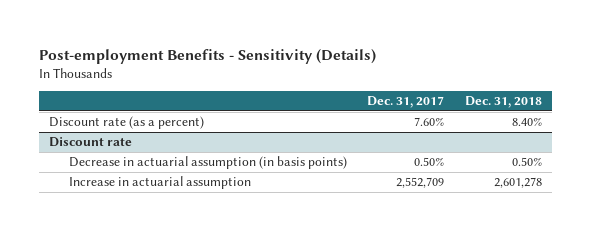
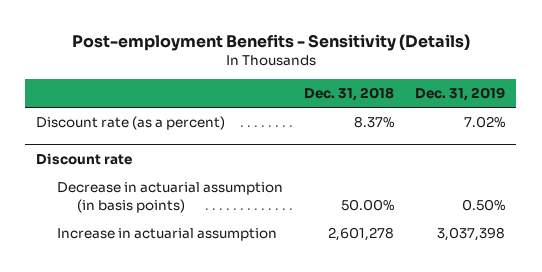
- | Dec. 31, 2017 | Dec. 31, 2018
+ | Dec. 31, 2018 | Dec. 31, 2019
- Discount rate (as a percent) | 7.60% | 8.40%
+ Discount rate (as a percent) | 8.37% | 7.02%
@ Discount rate
- Decrease in actuarial assumption (in basis points) | 0.50% | 0.50%
+ Decrease in actuarial assumption (in basis points) | 50.00% | 0.50%

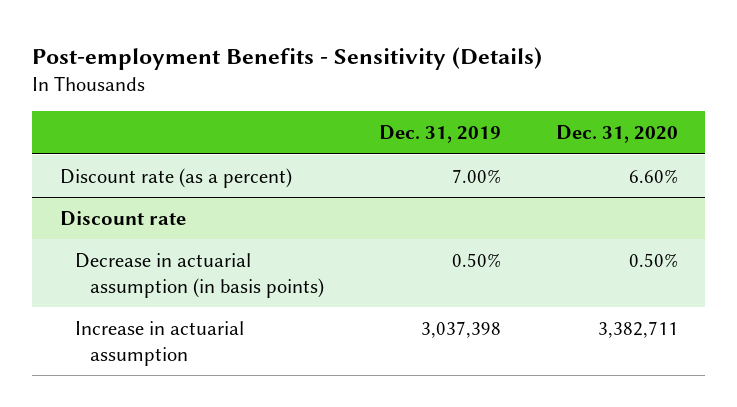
- | Dec. 31, 2018 | Dec. 31, 2019
+ | Dec. 31, 2019 | Dec. 31, 2020
- Discount rate (as a percent) | 8.37% | 7.02%
+ Discount rate (as a percent) | 7.00% | 6.60%

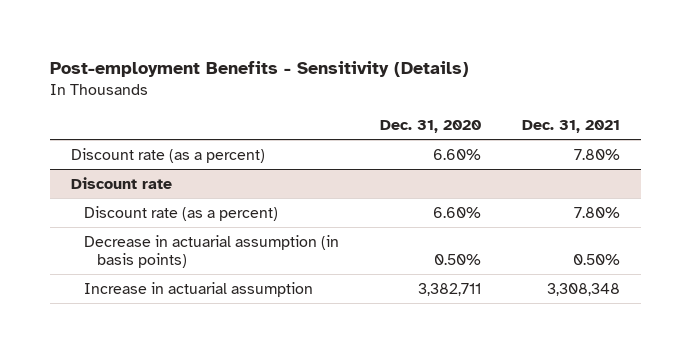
- | Dec. 31, 2019 | Dec. 31, 2020
+ | Dec. 31, 2020 | Dec. 31, 2021
@ Discount rate
+ Discount rate (as a percent) | 6.60% | 7.80%

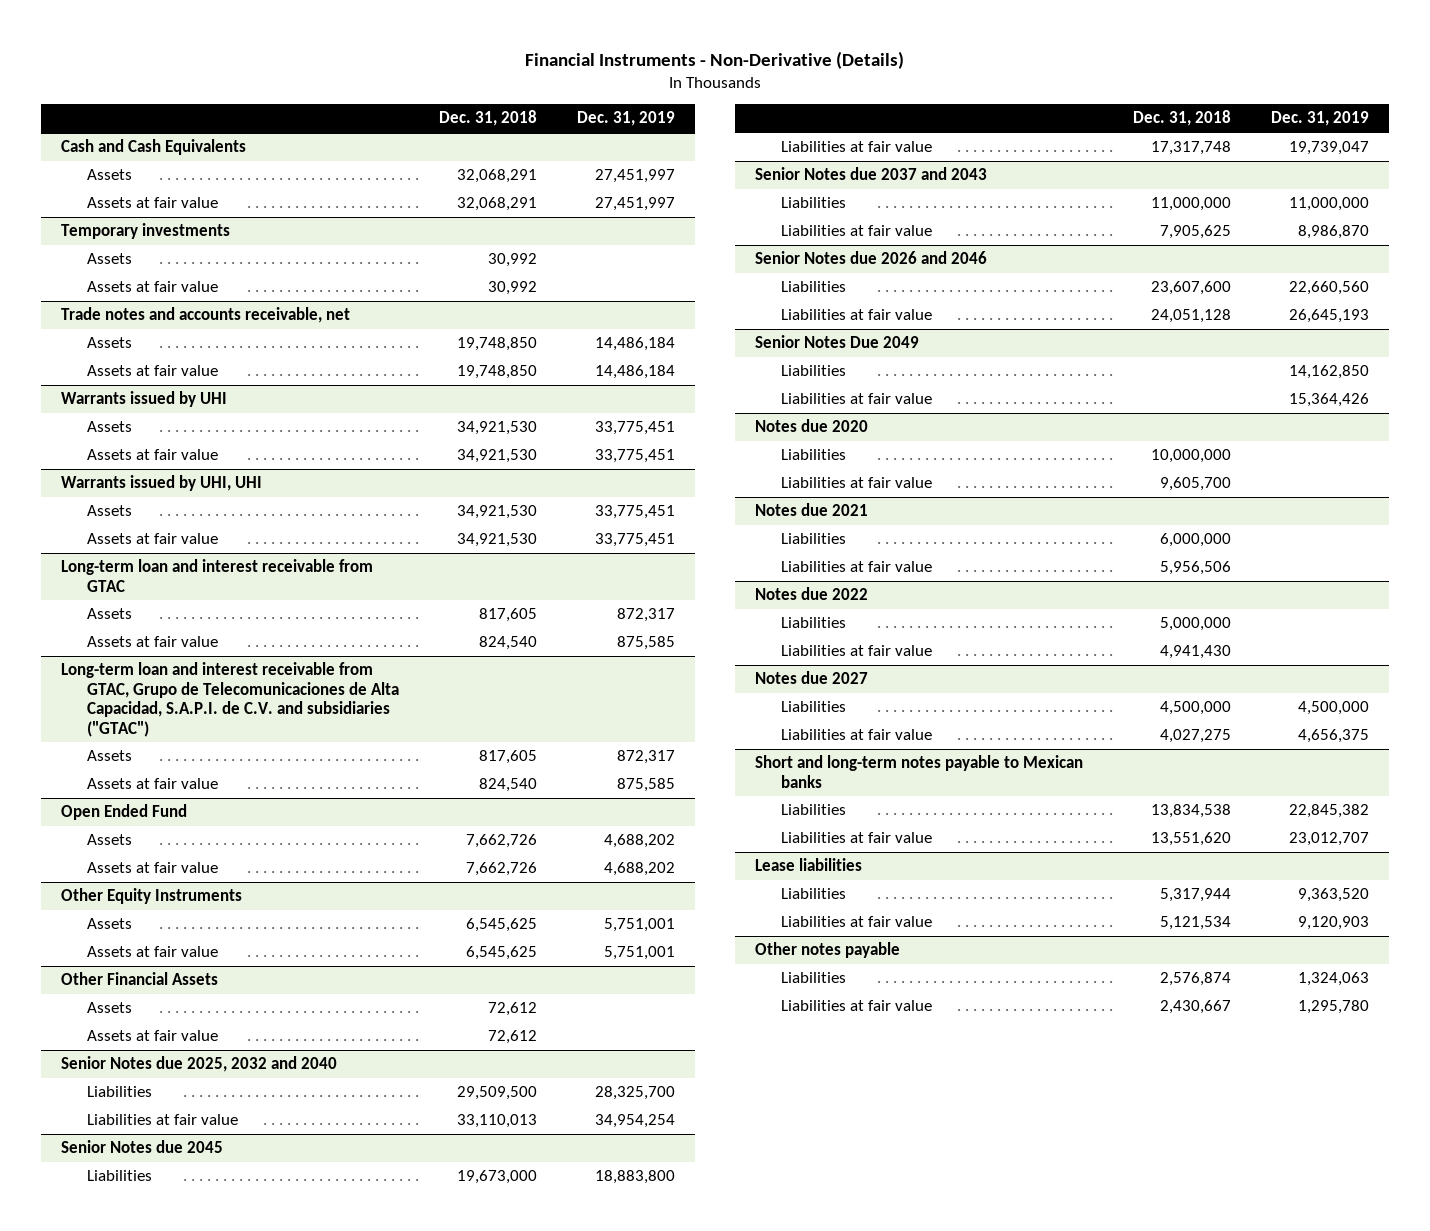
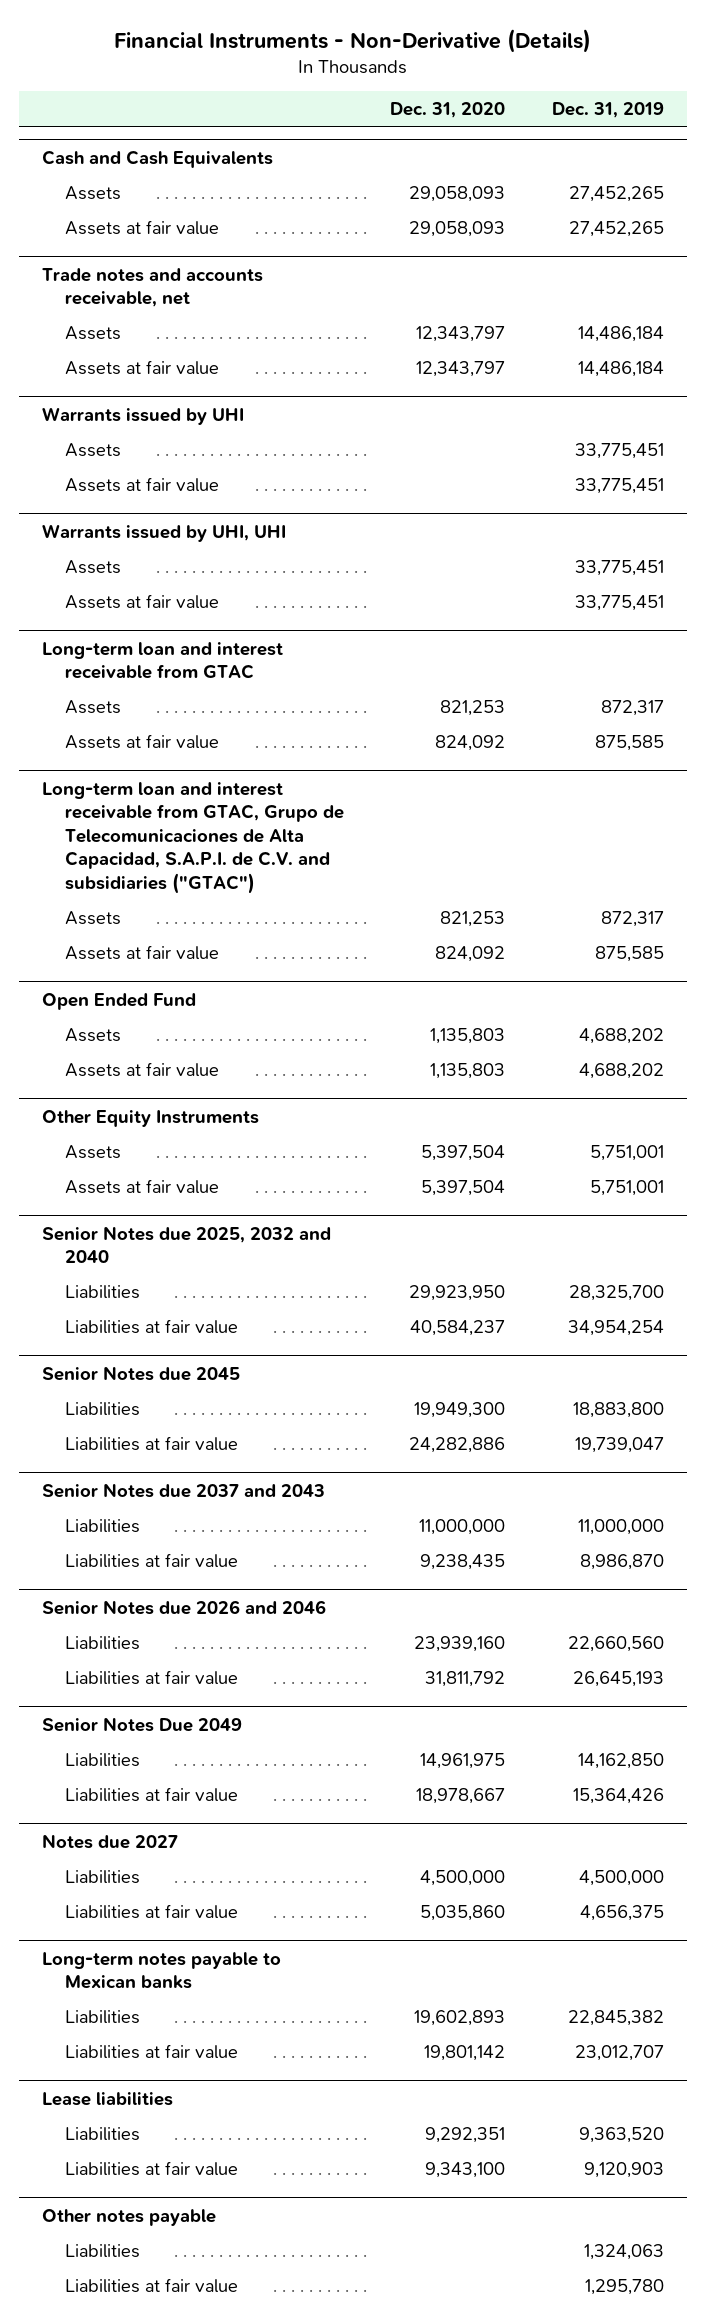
- | Dec. 31, 2018 | Dec. 31, 2019
+ | Dec. 31, 2020 | Dec. 31, 2019
@ Cash and Cash Equivalents
- Assets | 32,068,291 | 27,451,997
- Assets at fair value | 32,068,291 | 27,451,997
- Temporary investments
- Assets | 30,992 |
- Assets at fair value | 30,992 |
@ Cash and Cash Equivalents
+ Assets | 29,058,093 | 27,452,265
+ Assets at fair value | 29,058,093 | 27,452,265
- Other Financial Assets
- Assets | 72,612 |
- Assets at fair value | 72,612 |
- Notes due 2020
- Liabilities | 10,000,000 |
- Liabilities at fair value | 9,605,700 |
- Notes due 2021
- Liabilities | 6,000,000 |
- Liabilities at fair value | 5,956,506 |
- Notes due 2022
- Liabilities | 5,000,000 |
- Liabilities at fair value | 4,941,430 |
- Short and long-term notes payable to Mexican banks
+ Long-term notes payable to Mexican banks

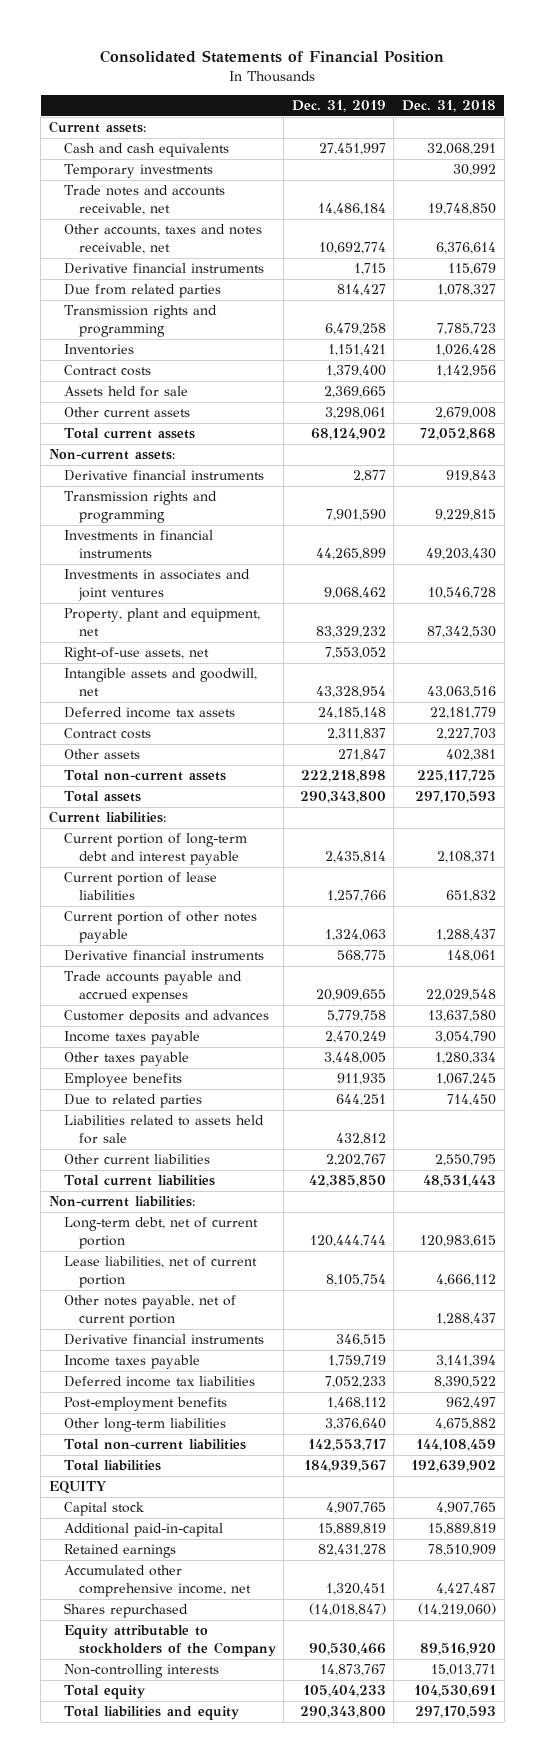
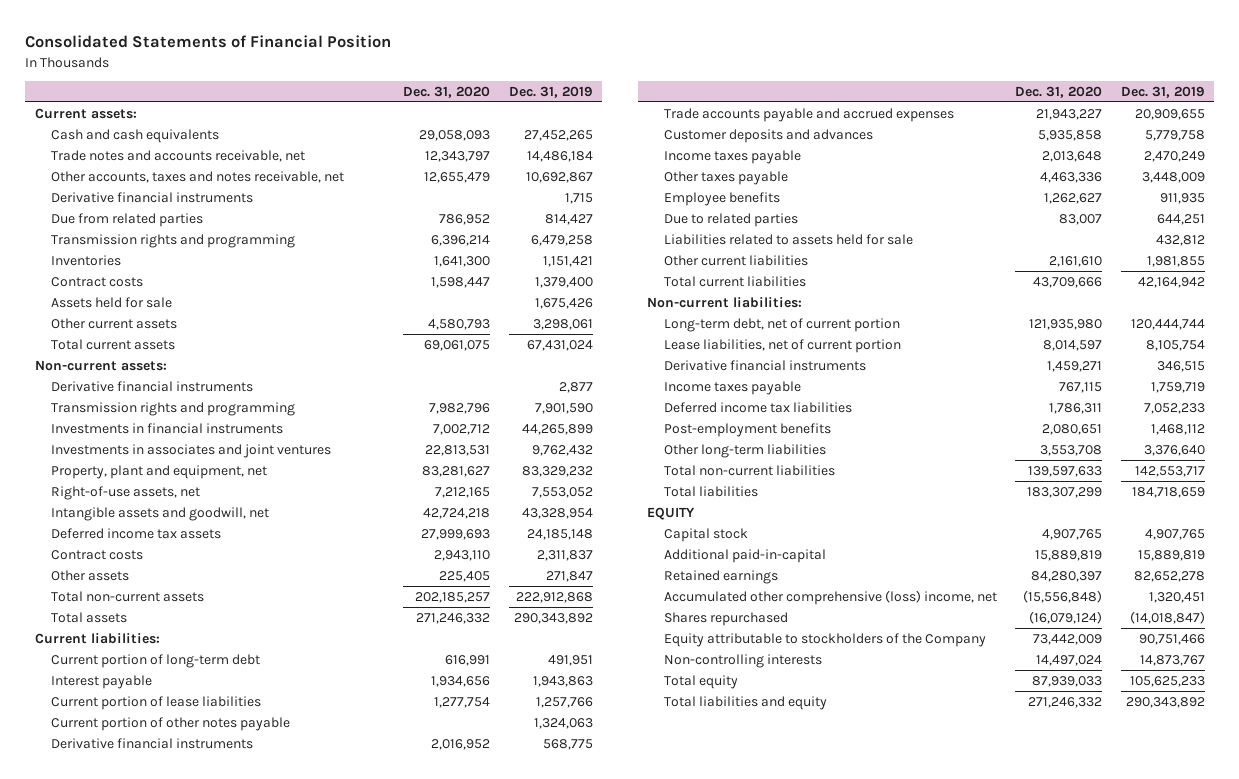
- | Dec. 31, 2019 | Dec. 31, 2018
+ | Dec. 31, 2020 | Dec. 31, 2019
- Cash and cash equivalents | 27,451,997 | 32,068,291
- Temporary investments | | 30,992
+ Cash and cash equivalents | 29,058,093 | 27,452,265
- Other accounts, taxes and notes receivable, net | 10,692,774 | 6,376,614
+ Other accounts, taxes and notes receivable, net | 12,655,479 | 10,692,867
- Assets held for sale | 2,369,665 |
+ Assets held for sale | | 1,675,426
- Total current assets | 68,124,902 | 72,052,868
+ Total current assets | 69,061,075 | 67,431,024
- Investments in associates and joint ventures | 9,068,462 | 10,546,728
+ Investments in associates and joint ventures | 22,813,531 | 9,762,432
- Total non-current assets | 222,218,898 | 225,117,725
- Total assets | 290,343,800 | 297,170,593
+ Total non-current assets | 202,185,257 | 222,912,868
+ Total assets | 271,246,332 | 290,343,892
- Current portion of long-term debt and interest payable | 2,435,814 | 2,108,371
+ Current portion of long-term debt | 616,991 | 491,951
+ Interest payable | 1,934,656 | 1,943,863
- Other taxes payable | 3,448,005 | 1,280,334
+ Other taxes payable | 4,463,336 | 3,448,009
- Other current liabilities | 2,202,767 | 2,550,795
- Total current liabilities | 42,385,850 | 48,531,443
+ Other current liabilities | 2,161,610 | 1,981,855
+ Total current liabilities | 43,709,666 | 42,164,942
- Other notes payable, net of current portion | | 1,288,437
- Total liabilities | 184,939,567 | 192,639,902
+ Total liabilities | 183,307,299 | 184,718,659
- Retained earnings | 82,431,278 | 78,510,909
- Accumulated other comprehensive income, net | 1,320,451 | 4,427,487
+ Retained earnings | 84,280,397 | 82,652,278
+ Accumulated other comprehensive (loss) income, net | (15,556,848) | 1,320,451
- Equity attributable to stockholders of the Company | 90,530,466 | 89,516,920
+ Equity attributable to stockholders of the Company | 73,442,009 | 90,751,466
- Total equity | 105,404,233 | 104,530,691
- Total liabilities and equity | 290,343,800 | 297,170,593
+ Total equity | 87,939,033 | 105,625,233
+ Total liabilities and equity | 271,246,332 | 290,343,892

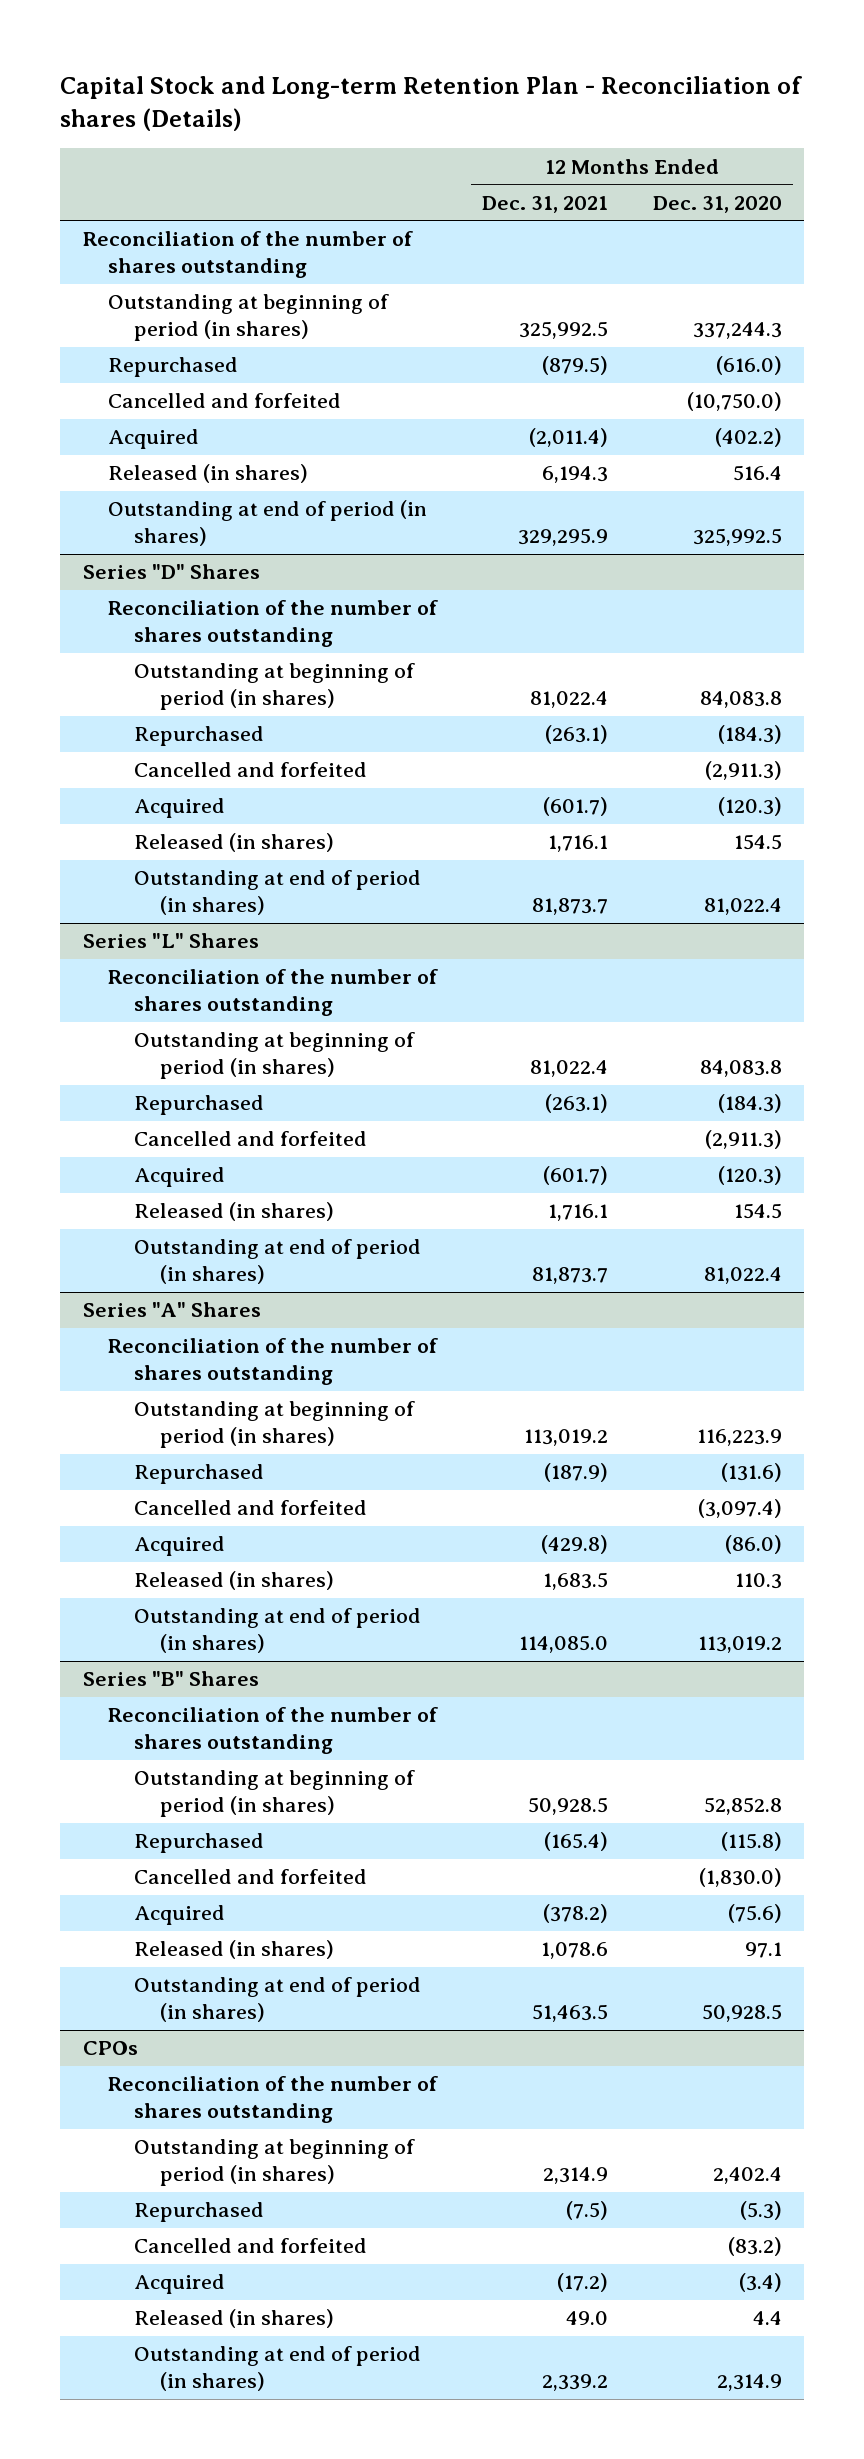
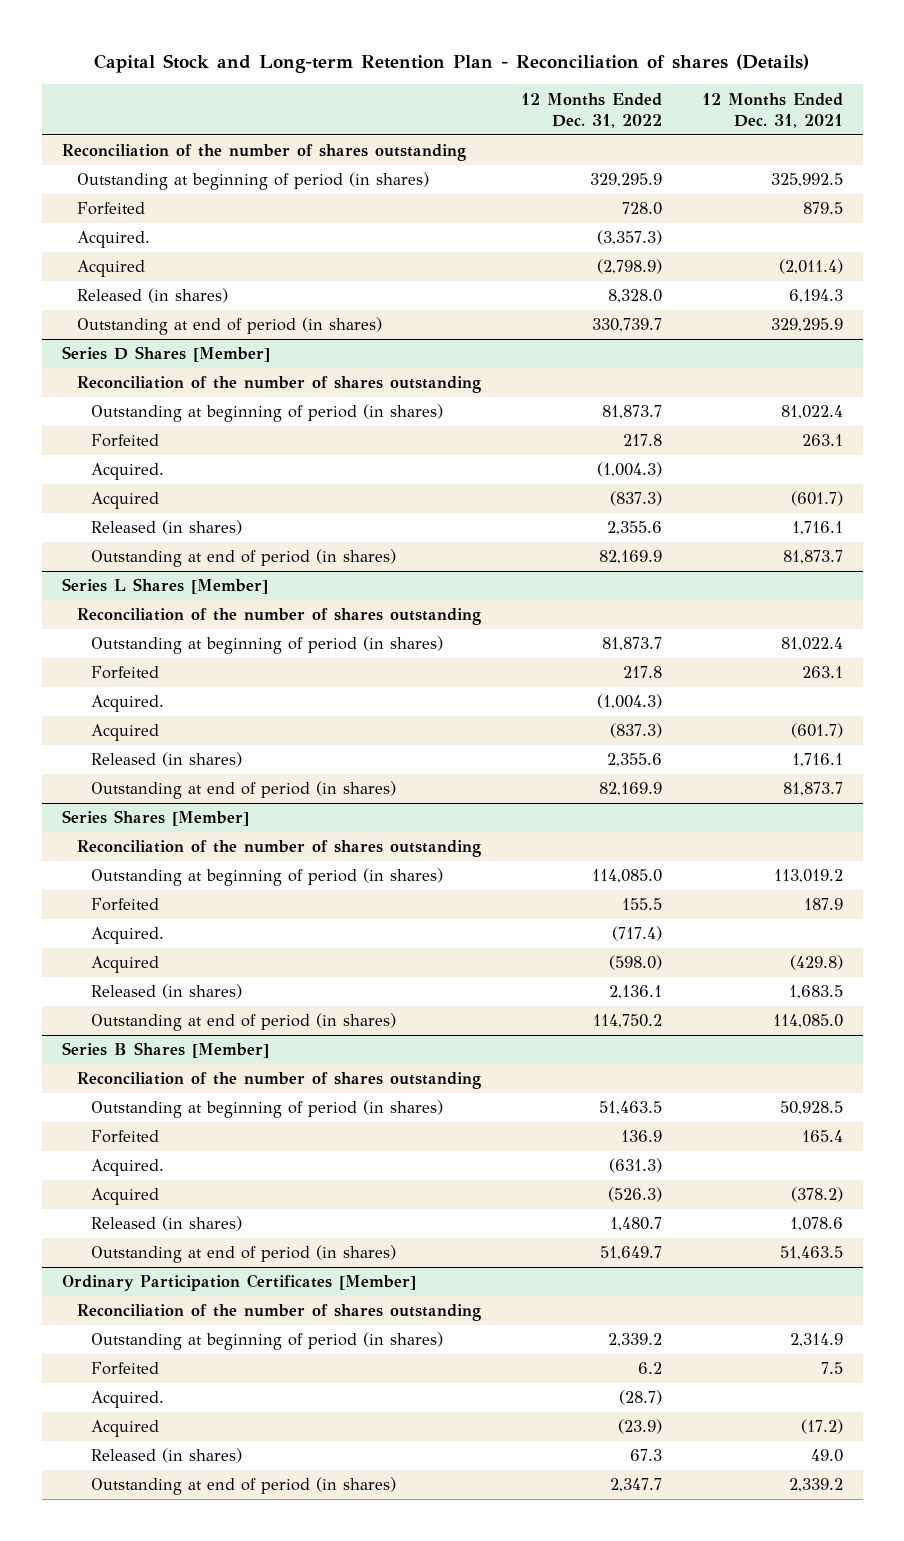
- | 12 Months Ended Dec. 31, 2021 | 12 Months Ended Dec. 31, 2020
+ | 12 Months Ended Dec. 31, 2022 | 12 Months Ended Dec. 31, 2021
- Repurchased | (879.5) | (616.0)
- Cancelled and forfeited | | (10,750.0)
+ Forfeited | 728.0 | 879.5
+ Acquired. | (3,357.3) |
- Series "D" Shares
+ Series D Shares [Member]
- Repurchased | (263.1) | (184.3)
- Cancelled and forfeited | | (2,911.3)
+ Forfeited | 217.8 | 263.1
+ Acquired. | (1,004.3) |
- Series "L" Shares
+ Series L Shares [Member]
- Repurchased | (263.1) | (184.3)
- Cancelled and forfeited | | (2,911.3)
+ Forfeited | 217.8 | 263.1
+ Acquired. | (1,004.3) |
- Series "A" Shares
+ Series Shares [Member]
- Repurchased | (187.9) | (131.6)
- Cancelled and forfeited | | (3,097.4)
+ Forfeited | 155.5 | 187.9
+ Acquired. | (717.4) |
- Series "B" Shares
+ Series B Shares [Member]
- Repurchased | (165.4) | (115.8)
- Cancelled and forfeited | | (1,830.0)
+ Forfeited | 136.9 | 165.4
+ Acquired. | (631.3) |
- CPOs
+ Ordinary Participation Certificates [Member]
- Repurchased | (7.5) | (5.3)
- Cancelled and forfeited | | (83.2)
+ Forfeited | 6.2 | 7.5
+ Acquired. | (28.7) |

